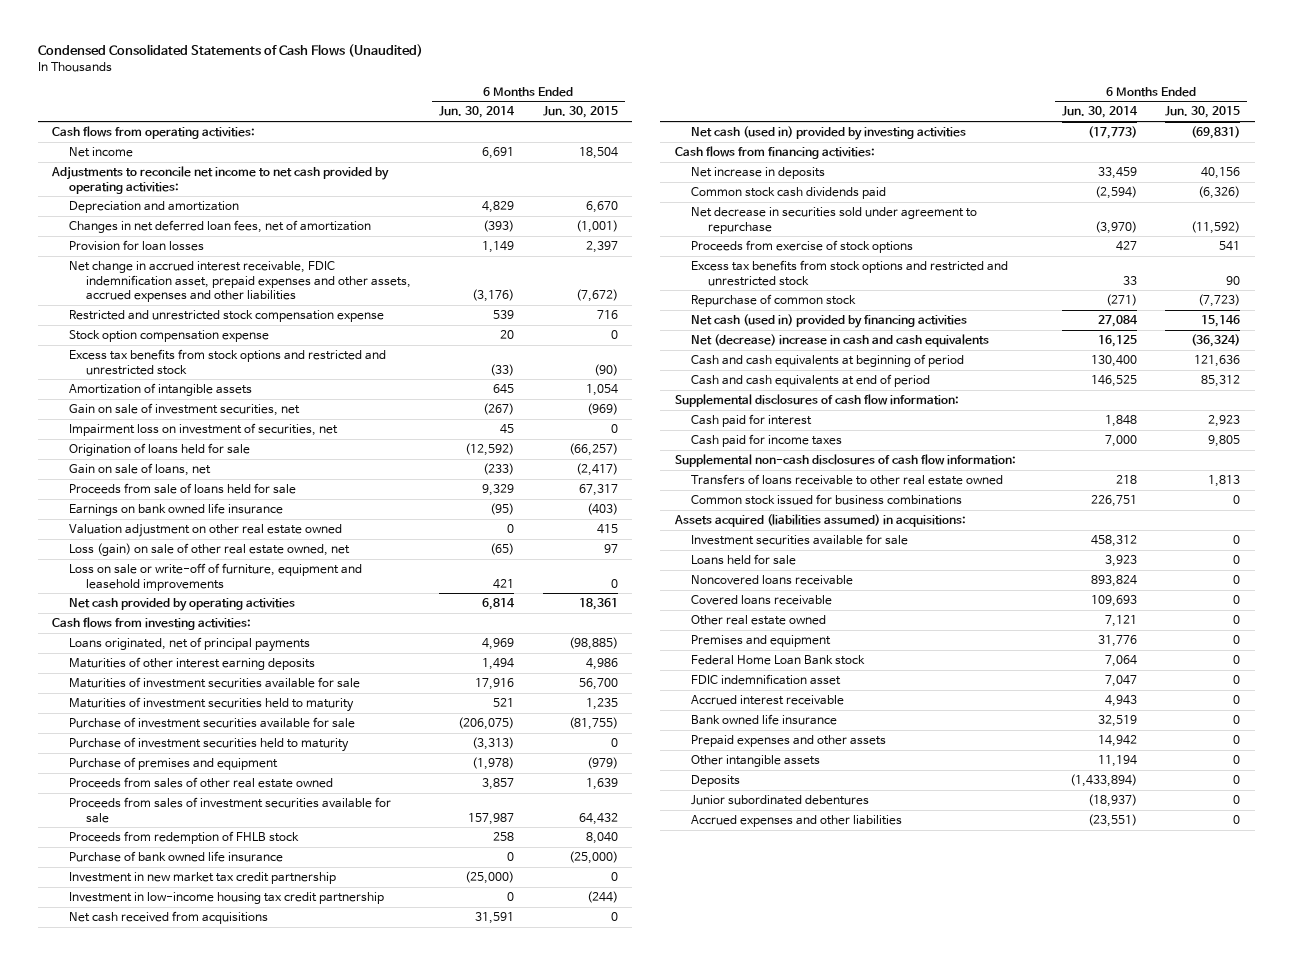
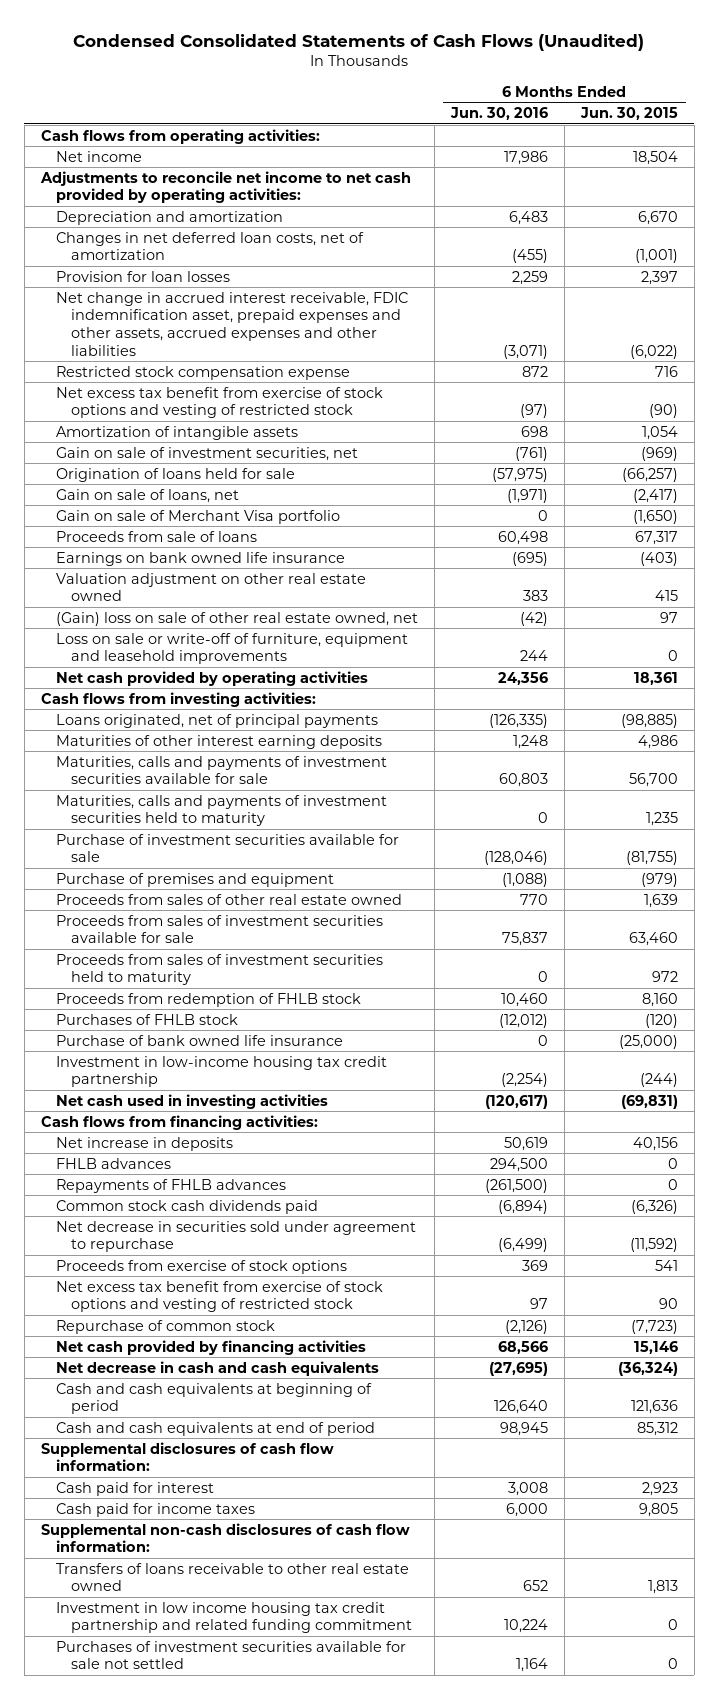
- | 6 Months Ended Jun. 30, 2014 | 6 Months Ended Jun. 30, 2015
+ | 6 Months Ended Jun. 30, 2016 | 6 Months Ended Jun. 30, 2015
- Changes in net deferred loan fees, net of amortization | (393) | (1,001)
+ Changes in net deferred loan costs, net of amortization | (455) | (1,001)
- Net change in accrued interest receivable, FDIC indemnification asset, prepaid expenses and other assets, accrued expenses and other liabilities | (3,176) | (7,672)
- Restricted and unrestricted stock compensation expense | 539 | 716
- Stock option compensation expense | 20 | 0
- Excess tax benefits from stock options and restricted and unrestricted stock | (33) | (90)
+ Net change in accrued interest receivable, FDIC indemnification asset, prepaid expenses and other assets, accrued expenses and other liabilities | (3,071) | (6,022)
+ Restricted stock compensation expense | 872 | 716
+ Net excess tax benefit from exercise of stock options and vesting of restricted stock | (97) | (90)
- Impairment loss on investment of securities, net | 45 | 0
- Proceeds from sale of loans held for sale | 9,329 | 67,317
+ Gain on sale of Merchant Visa portfolio | 0 | (1,650)
+ Proceeds from sale of loans | 60,498 | 67,317
- Loss (gain) on sale of other real estate owned, net | (65) | 97
+ (Gain) loss on sale of other real estate owned, net | (42) | 97
- Maturities of investment securities available for sale | 17,916 | 56,700
- Maturities of investment securities held to maturity | 521 | 1,235
+ Maturities, calls and payments of investment securities available for sale | 60,803 | 56,700
+ Maturities, calls and payments of investment securities held to maturity | 0 | 1,235
- Purchase of investment securities held to maturity | (3,313) | 0
- Proceeds from sales of investment securities available for sale | 157,987 | 64,432
- Proceeds from redemption of FHLB stock | 258 | 8,040
+ Proceeds from sales of investment securities available for sale | 75,837 | 63,460
+ Proceeds from sales of investment securities held to maturity | 0 | 972
+ Proceeds from redemption of FHLB stock | 10,460 | 8,160
+ Purchases of FHLB stock | (12,012) | (120)
- Investment in new market tax credit partnership | (25,000) | 0
- Net cash received from acquisitions | 31,591 | 0
- Net cash (used in) provided by investing activities | (17,773) | (69,831)
+ Net cash used in investing activities | (120,617) | (69,831)
+ FHLB advances | 294,500 | 0
+ Repayments of FHLB advances | (261,500) | 0
- Excess tax benefits from stock options and restricted and unrestricted stock | 33 | 90
+ Net excess tax benefit from exercise of stock options and vesting of restricted stock | 97 | 90
- Net cash (used in) provided by financing activities | 27,084 | 15,146
- Net (decrease) increase in cash and cash equivalents | 16,125 | (36,324)
+ Net cash provided by financing activities | 68,566 | 15,146
+ Net decrease in cash and cash equivalents | (27,695) | (36,324)
- Common stock issued for business combinations | 226,751 | 0
- Assets acquired (liabilities assumed) in acquisitions:
- Investment securities available for sale | 458,312 | 0
- Loans held for sale | 3,923 | 0
- Noncovered loans receivable | 893,824 | 0
- Covered loans receivable | 109,693 | 0
- Other real estate owned | 7,121 | 0
- Premises and equipment | 31,776 | 0
- Federal Home Loan Bank stock | 7,064 | 0
- FDIC indemnification asset | 7,047 | 0
- Accrued interest receivable | 4,943 | 0
- Bank owned life insurance | 32,519 | 0
- Prepaid expenses and other assets | 14,942 | 0
- Other intangible assets | 11,194 | 0
- Deposits | (1,433,894) | 0
- Junior subordinated debentures | (18,937) | 0
- Accrued expenses and other liabilities | (23,551) | 0
+ Investment in low income housing tax credit partnership and related funding commitment | 10,224 | 0
+ Purchases of investment securities available for sale not settled | 1,164 | 0

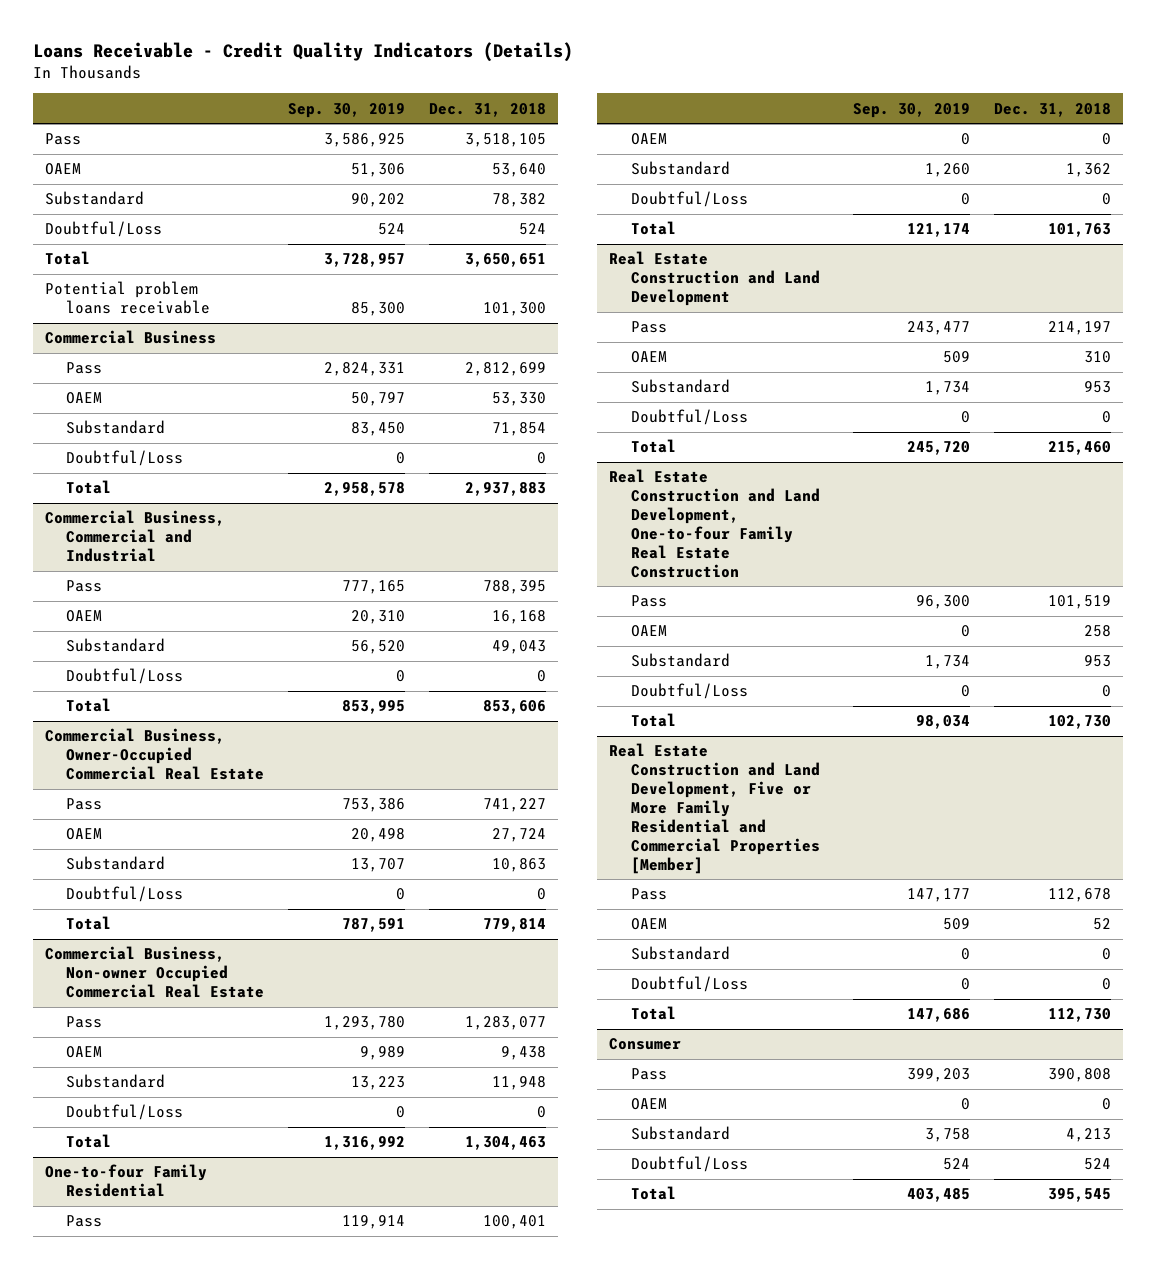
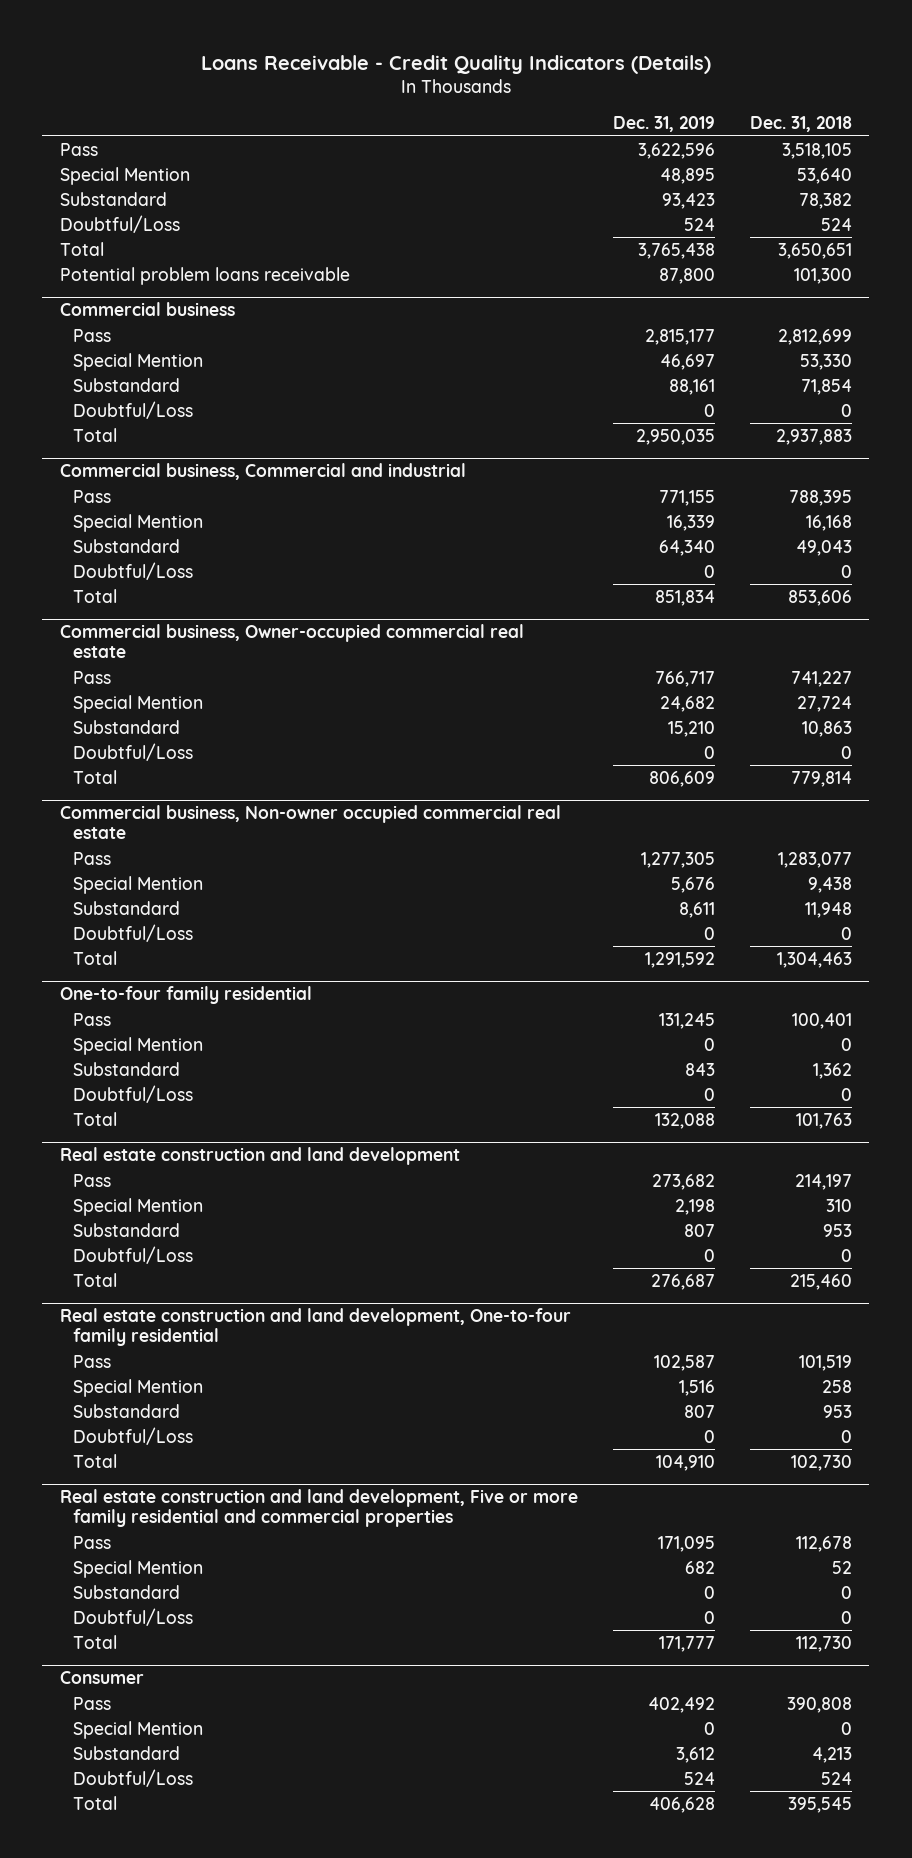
- | Sep. 30, 2019 | Dec. 31, 2018
+ | Dec. 31, 2019 | Dec. 31, 2018
- OAEM | 51,306 | 53,640
+ Special Mention | 48,895 | 53,640
- Commercial Business
+ Commercial business
- OAEM | 50,797 | 53,330
+ Special Mention | 46,697 | 53,330
- Commercial Business, Commercial and Industrial
+ Commercial business, Commercial and industrial
- OAEM | 20,310 | 16,168
+ Special Mention | 16,339 | 16,168
- Commercial Business, Owner-Occupied Commercial Real Estate
+ Commercial business, Owner-occupied commercial real estate
- OAEM | 20,498 | 27,724
+ Special Mention | 24,682 | 27,724
- Commercial Business, Non-owner Occupied Commercial Real Estate
+ Commercial business, Non-owner occupied commercial real estate
- OAEM | 9,989 | 9,438
+ Special Mention | 5,676 | 9,438
- One-to-four Family Residential
+ One-to-four family residential
- OAEM | 0 | 0
+ Special Mention | 0 | 0
- Real Estate Construction and Land Development
+ Real estate construction and land development
- OAEM | 509 | 310
+ Special Mention | 2,198 | 310
- Real Estate Construction and Land Development, One-to-four Family Real Estate Construction
+ Real estate construction and land development, One-to-four family residential
- OAEM | 0 | 258
+ Special Mention | 1,516 | 258
- Real Estate Construction and Land Development, Five or More Family Residential and Commercial Properties [Member]
+ Real estate construction and land development, Five or more family residential and commercial properties
- OAEM | 509 | 52
+ Special Mention | 682 | 52
@ Consumer
- OAEM | 0 | 0
+ Special Mention | 0 | 0

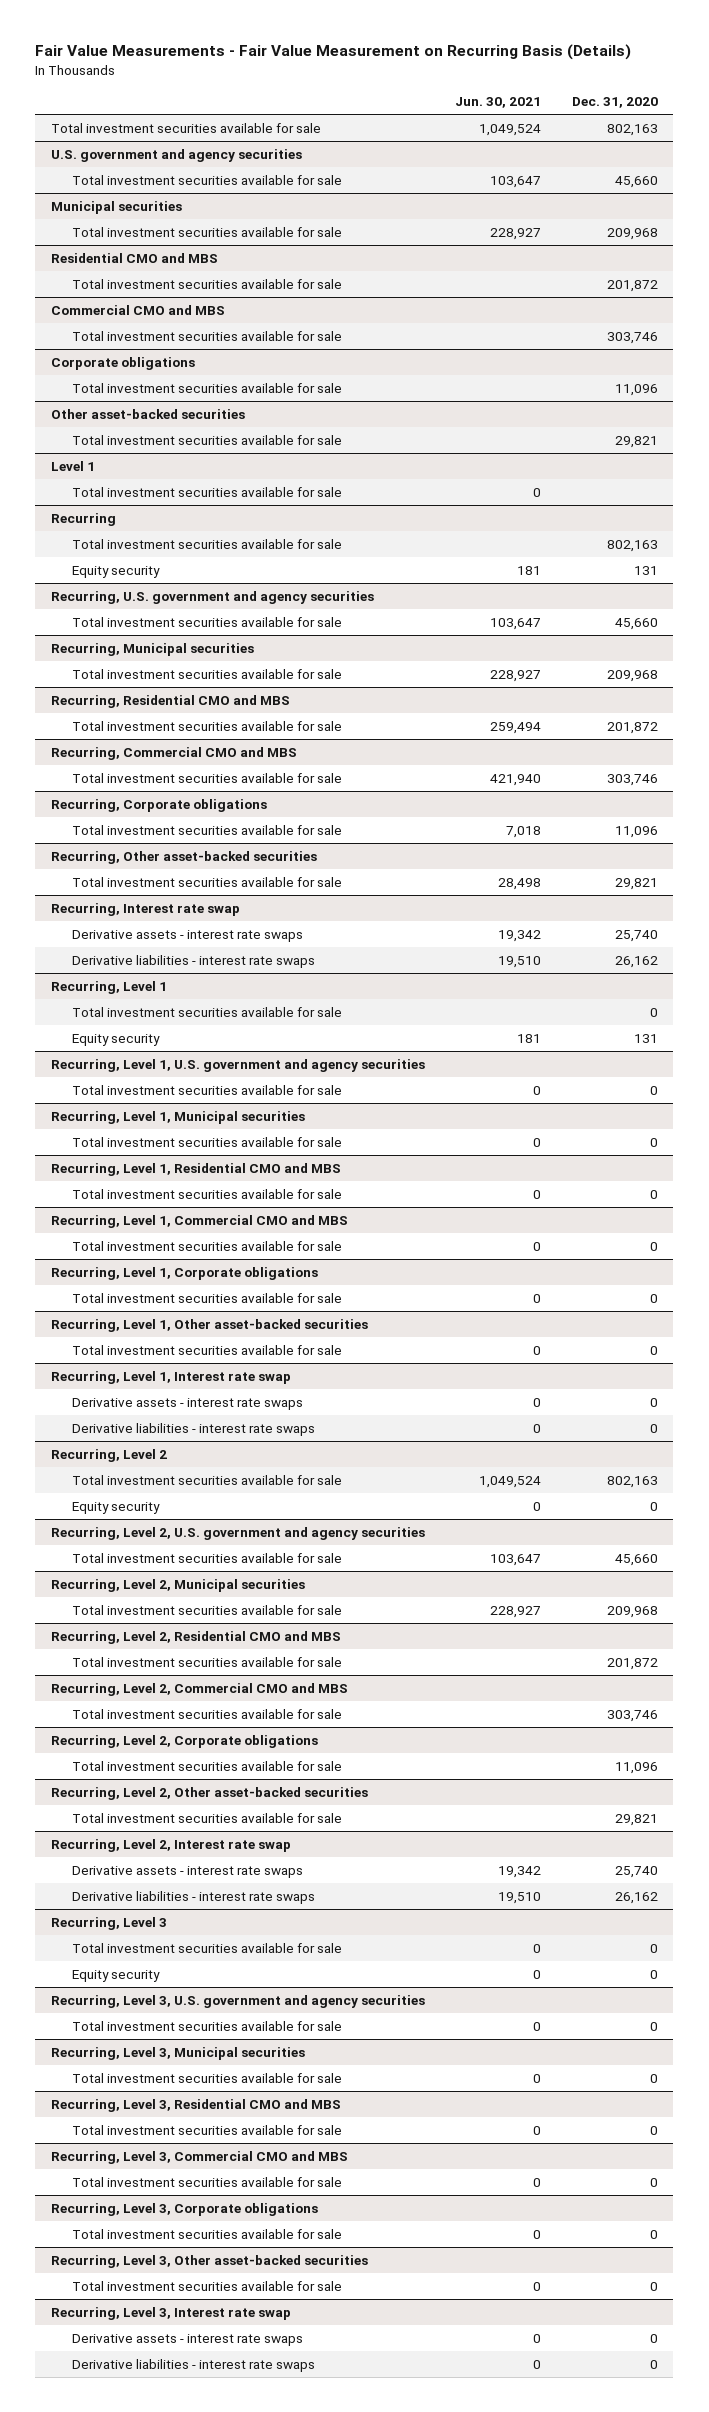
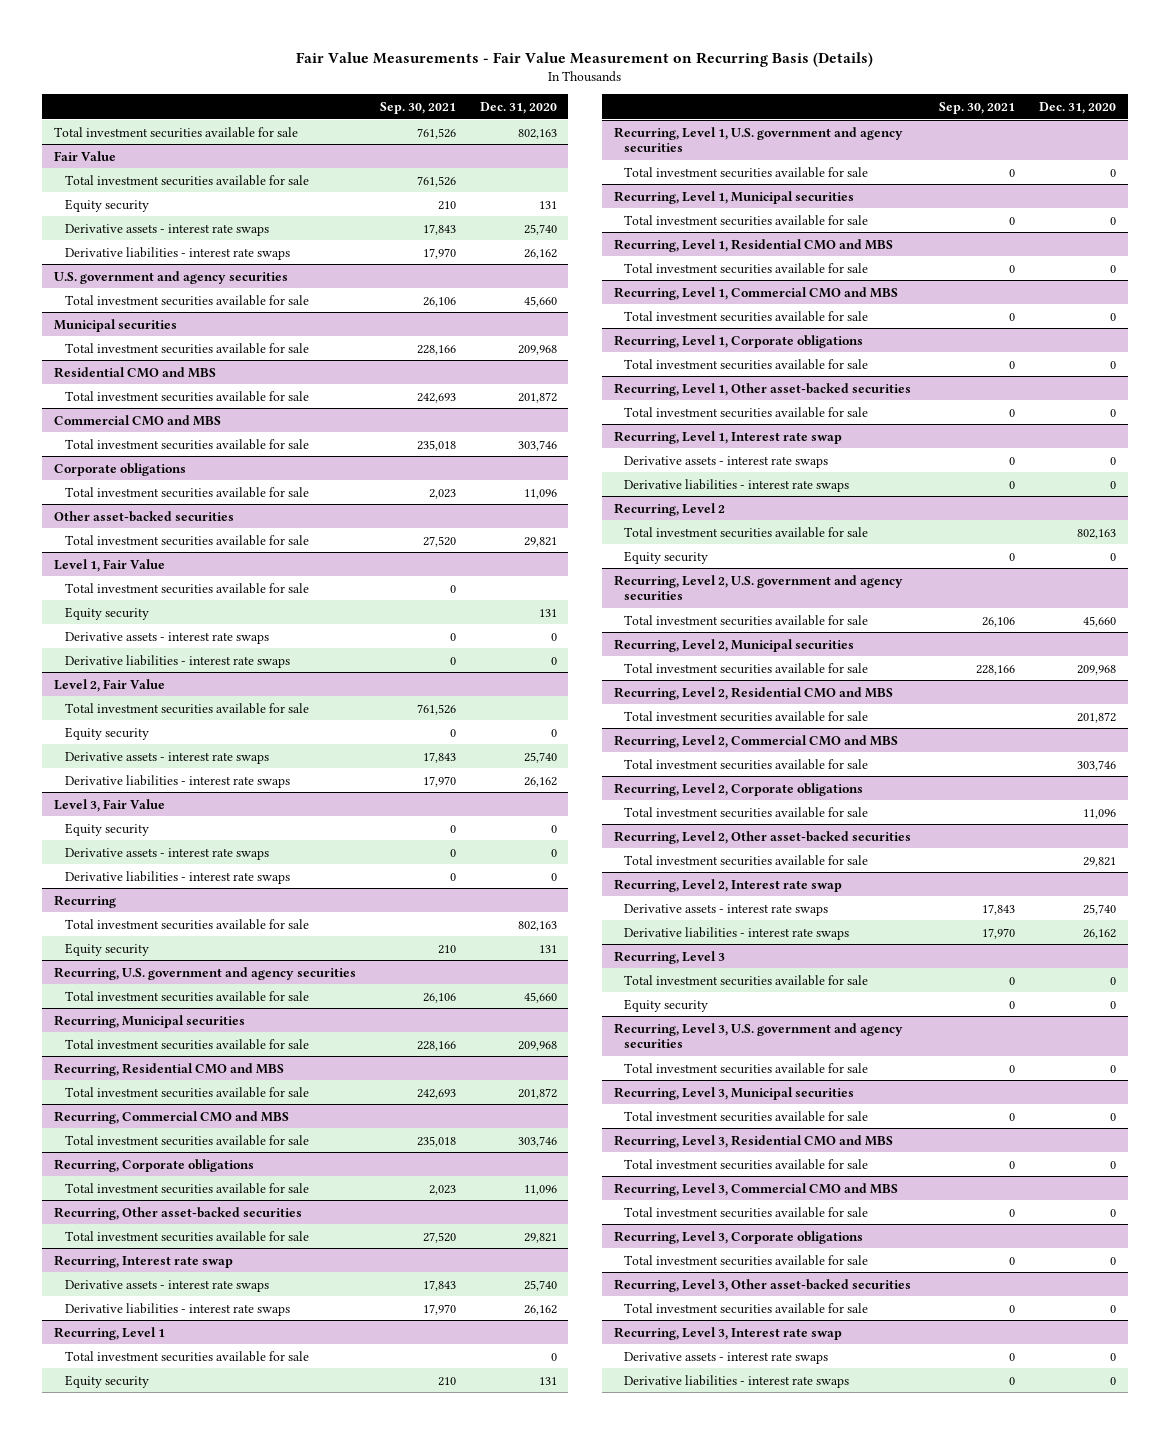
- | Jun. 30, 2021 | Dec. 31, 2020
+ | Sep. 30, 2021 | Dec. 31, 2020
+ Fair Value
+ Total investment securities available for sale | 761,526 |
+ Equity security | 210 | 131
+ Derivative assets - interest rate swaps | 17,843 | 25,740
+ Derivative liabilities - interest rate swaps | 17,970 | 26,162
- Level 1
+ Level 1, Fair Value
+ Equity security | | 131
+ Derivative assets - interest rate swaps | 0 | 0
+ Derivative liabilities - interest rate swaps | 0 | 0
+ Level 2, Fair Value
+ Total investment securities available for sale | 761,526 |
+ Equity security | 0 | 0
+ Derivative assets - interest rate swaps | 17,843 | 25,740
+ Derivative liabilities - interest rate swaps | 17,970 | 26,162
+ Level 3, Fair Value
+ Equity security | 0 | 0
+ Derivative assets - interest rate swaps | 0 | 0
+ Derivative liabilities - interest rate swaps | 0 | 0

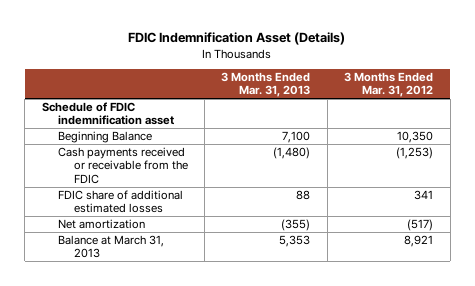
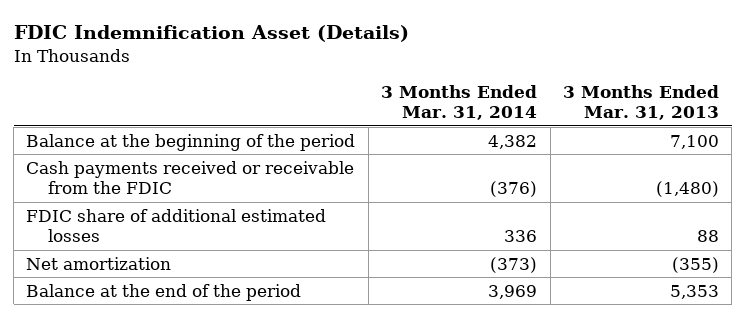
- | 3 Months Ended Mar. 31, 2013 | 3 Months Ended Mar. 31, 2012
+ | 3 Months Ended Mar. 31, 2014 | 3 Months Ended Mar. 31, 2013
- Schedule of FDIC indemnification asset
- Beginning Balance | 7,100 | 10,350
+ Balance at the beginning of the period | 4,382 | 7,100
- Balance at March 31, 2013 | 5,353 | 8,921
+ Balance at the end of the period | 3,969 | 5,353

